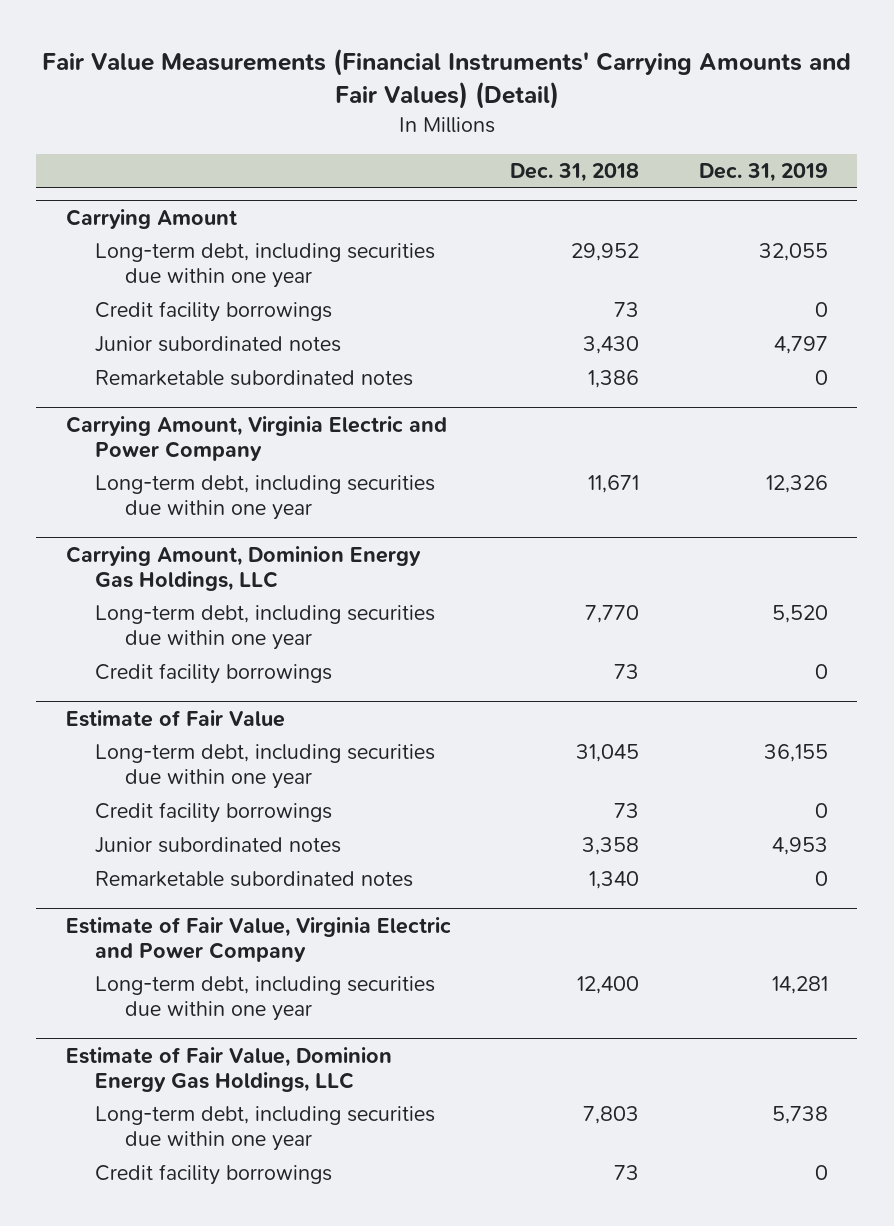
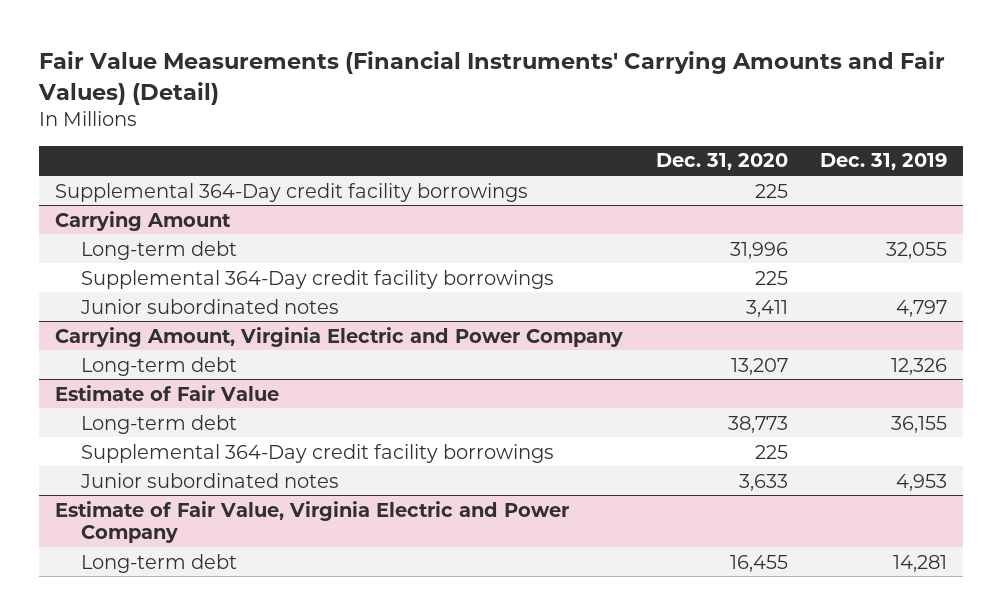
- | Dec. 31, 2018 | Dec. 31, 2019
+ | Dec. 31, 2020 | Dec. 31, 2019
+ Supplemental 364-Day credit facility borrowings | 225 |
@ Carrying Amount
- Long-term debt, including securities due within one year | 29,952 | 32,055
- Credit facility borrowings | 73 | 0
+ Long-term debt | 31,996 | 32,055
+ Supplemental 364-Day credit facility borrowings | 225 |
- Remarketable subordinated notes | 1,386 | 0
@ Carrying Amount, Virginia Electric and Power Company
- Long-term debt, including securities due within one year | 11,671 | 12,326
- Carrying Amount, Dominion Energy Gas Holdings, LLC
- Long-term debt, including securities due within one year | 7,770 | 5,520
- Credit facility borrowings | 73 | 0
@ Carrying Amount, Virginia Electric and Power Company
+ Long-term debt | 13,207 | 12,326
@ Estimate of Fair Value
- Long-term debt, including securities due within one year | 31,045 | 36,155
- Credit facility borrowings | 73 | 0
+ Long-term debt | 38,773 | 36,155
+ Supplemental 364-Day credit facility borrowings | 225 |
- Remarketable subordinated notes | 1,340 | 0
@ Estimate of Fair Value, Virginia Electric and Power Company
- Long-term debt, including securities due within one year | 12,400 | 14,281
- Estimate of Fair Value, Dominion Energy Gas Holdings, LLC
- Long-term debt, including securities due within one year | 7,803 | 5,738
- Credit facility borrowings | 73 | 0
@ Estimate of Fair Value, Virginia Electric and Power Company
+ Long-term debt | 16,455 | 14,281

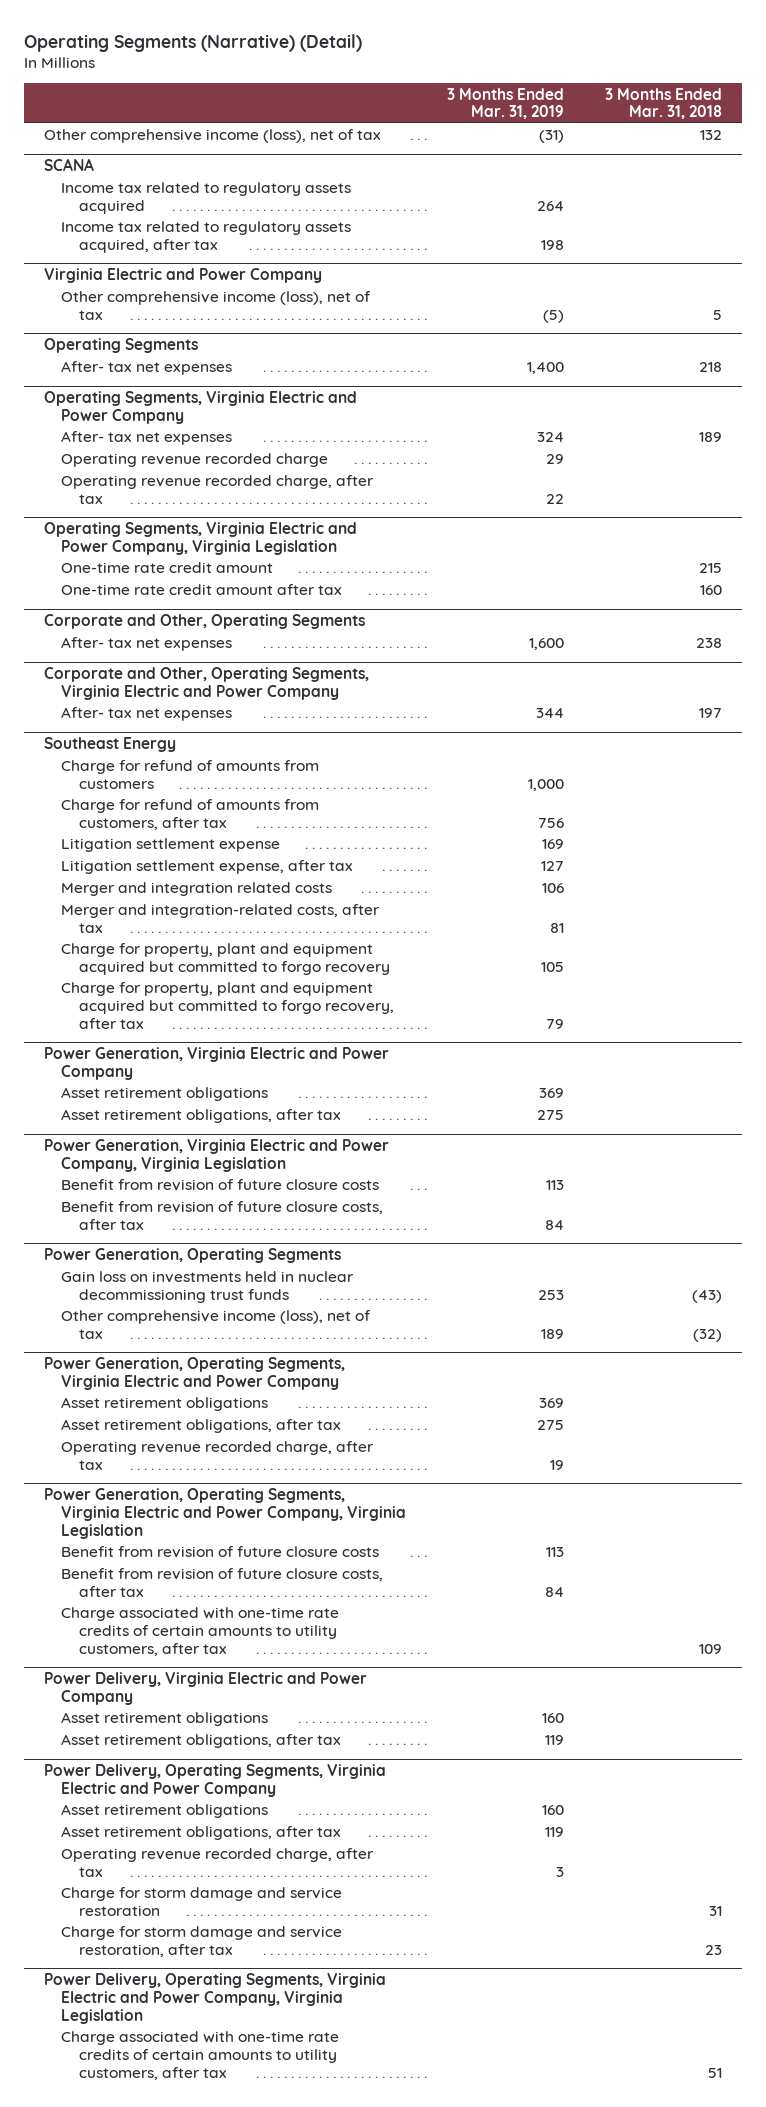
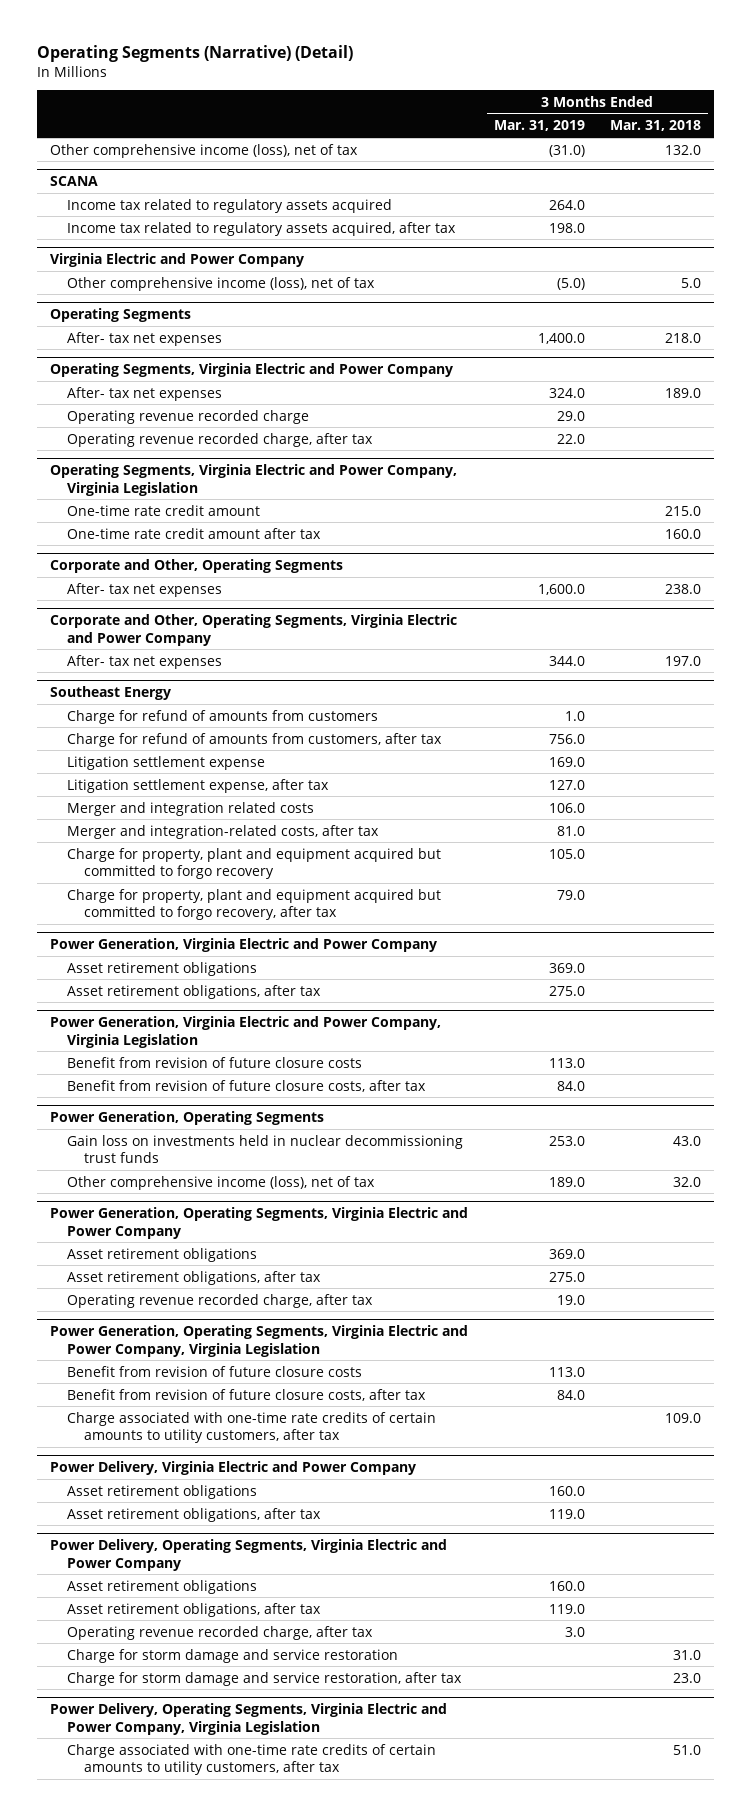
- Other comprehensive income (loss), net of tax | (31) | 132
+ Other comprehensive income (loss), net of tax | (31.0) | 132.0
@ SCANA
- Income tax related to regulatory assets acquired | 264 |
- Income tax related to regulatory assets acquired, after tax | 198 |
+ Income tax related to regulatory assets acquired | 264.0 |
+ Income tax related to regulatory assets acquired, after tax | 198.0 |
@ Virginia Electric and Power Company
- Other comprehensive income (loss), net of tax | (5) | 5
+ Other comprehensive income (loss), net of tax | (5.0) | 5.0
@ Operating Segments
- After- tax net expenses | 1,400 | 218
+ After- tax net expenses | 1,400.0 | 218.0
@ Operating Segments, Virginia Electric and Power Company
- After- tax net expenses | 324 | 189
- Operating revenue recorded charge | 29 |
- Operating revenue recorded charge, after tax | 22 |
+ After- tax net expenses | 324.0 | 189.0
+ Operating revenue recorded charge | 29.0 |
+ Operating revenue recorded charge, after tax | 22.0 |
@ Operating Segments, Virginia Electric and Power Company, Virginia Legislation
- One-time rate credit amount | | 215
- One-time rate credit amount after tax | | 160
+ One-time rate credit amount | | 215.0
+ One-time rate credit amount after tax | | 160.0
@ Corporate and Other, Operating Segments
- After- tax net expenses | 1,600 | 238
+ After- tax net expenses | 1,600.0 | 238.0
@ Corporate and Other, Operating Segments, Virginia Electric and Power Company
- After- tax net expenses | 344 | 197
+ After- tax net expenses | 344.0 | 197.0
@ Southeast Energy
- Charge for refund of amounts from customers | 1,000 |
- Charge for refund of amounts from customers, after tax | 756 |
- Litigation settlement expense | 169 |
- Litigation settlement expense, after tax | 127 |
- Merger and integration related costs | 106 |
- Merger and integration-related costs, after tax | 81 |
- Charge for property, plant and equipment acquired but committed to forgo recovery | 105 |
- Charge for property, plant and equipment acquired but committed to forgo recovery, after tax | 79 |
+ Charge for refund of amounts from customers | 1.0 |
+ Charge for refund of amounts from customers, after tax | 756.0 |
+ Litigation settlement expense | 169.0 |
+ Litigation settlement expense, after tax | 127.0 |
+ Merger and integration related costs | 106.0 |
+ Merger and integration-related costs, after tax | 81.0 |
+ Charge for property, plant and equipment acquired but committed to forgo recovery | 105.0 |
+ Charge for property, plant and equipment acquired but committed to forgo recovery, after tax | 79.0 |
@ Power Generation, Virginia Electric and Power Company
- Asset retirement obligations | 369 |
- Asset retirement obligations, after tax | 275 |
+ Asset retirement obligations | 369.0 |
+ Asset retirement obligations, after tax | 275.0 |
@ Power Generation, Virginia Electric and Power Company, Virginia Legislation
- Benefit from revision of future closure costs | 113 |
- Benefit from revision of future closure costs, after tax | 84 |
+ Benefit from revision of future closure costs | 113.0 |
+ Benefit from revision of future closure costs, after tax | 84.0 |
@ Power Generation, Operating Segments
- Gain loss on investments held in nuclear decommissioning trust funds | 253 | (43)
- Other comprehensive income (loss), net of tax | 189 | (32)
+ Gain loss on investments held in nuclear decommissioning trust funds | 253.0 | 43.0
+ Other comprehensive income (loss), net of tax | 189.0 | 32.0
@ Power Generation, Operating Segments, Virginia Electric and Power Company
- Asset retirement obligations | 369 |
- Asset retirement obligations, after tax | 275 |
- Operating revenue recorded charge, after tax | 19 |
+ Asset retirement obligations | 369.0 |
+ Asset retirement obligations, after tax | 275.0 |
+ Operating revenue recorded charge, after tax | 19.0 |
@ Power Generation, Operating Segments, Virginia Electric and Power Company, Virginia Legislation
- Benefit from revision of future closure costs | 113 |
- Benefit from revision of future closure costs, after tax | 84 |
- Charge associated with one-time rate credits of certain amounts to utility customers, after tax | | 109
+ Benefit from revision of future closure costs | 113.0 |
+ Benefit from revision of future closure costs, after tax | 84.0 |
+ Charge associated with one-time rate credits of certain amounts to utility customers, after tax | | 109.0
@ Power Delivery, Virginia Electric and Power Company
- Asset retirement obligations | 160 |
- Asset retirement obligations, after tax | 119 |
+ Asset retirement obligations | 160.0 |
+ Asset retirement obligations, after tax | 119.0 |
@ Power Delivery, Operating Segments, Virginia Electric and Power Company
- Asset retirement obligations | 160 |
- Asset retirement obligations, after tax | 119 |
- Operating revenue recorded charge, after tax | 3 |
- Charge for storm damage and service restoration | | 31
- Charge for storm damage and service restoration, after tax | | 23
+ Asset retirement obligations | 160.0 |
+ Asset retirement obligations, after tax | 119.0 |
+ Operating revenue recorded charge, after tax | 3.0 |
+ Charge for storm damage and service restoration | | 31.0
+ Charge for storm damage and service restoration, after tax | | 23.0
@ Power Delivery, Operating Segments, Virginia Electric and Power Company, Virginia Legislation
- Charge associated with one-time rate credits of certain amounts to utility customers, after tax | | 51
+ Charge associated with one-time rate credits of certain amounts to utility customers, after tax | | 51.0

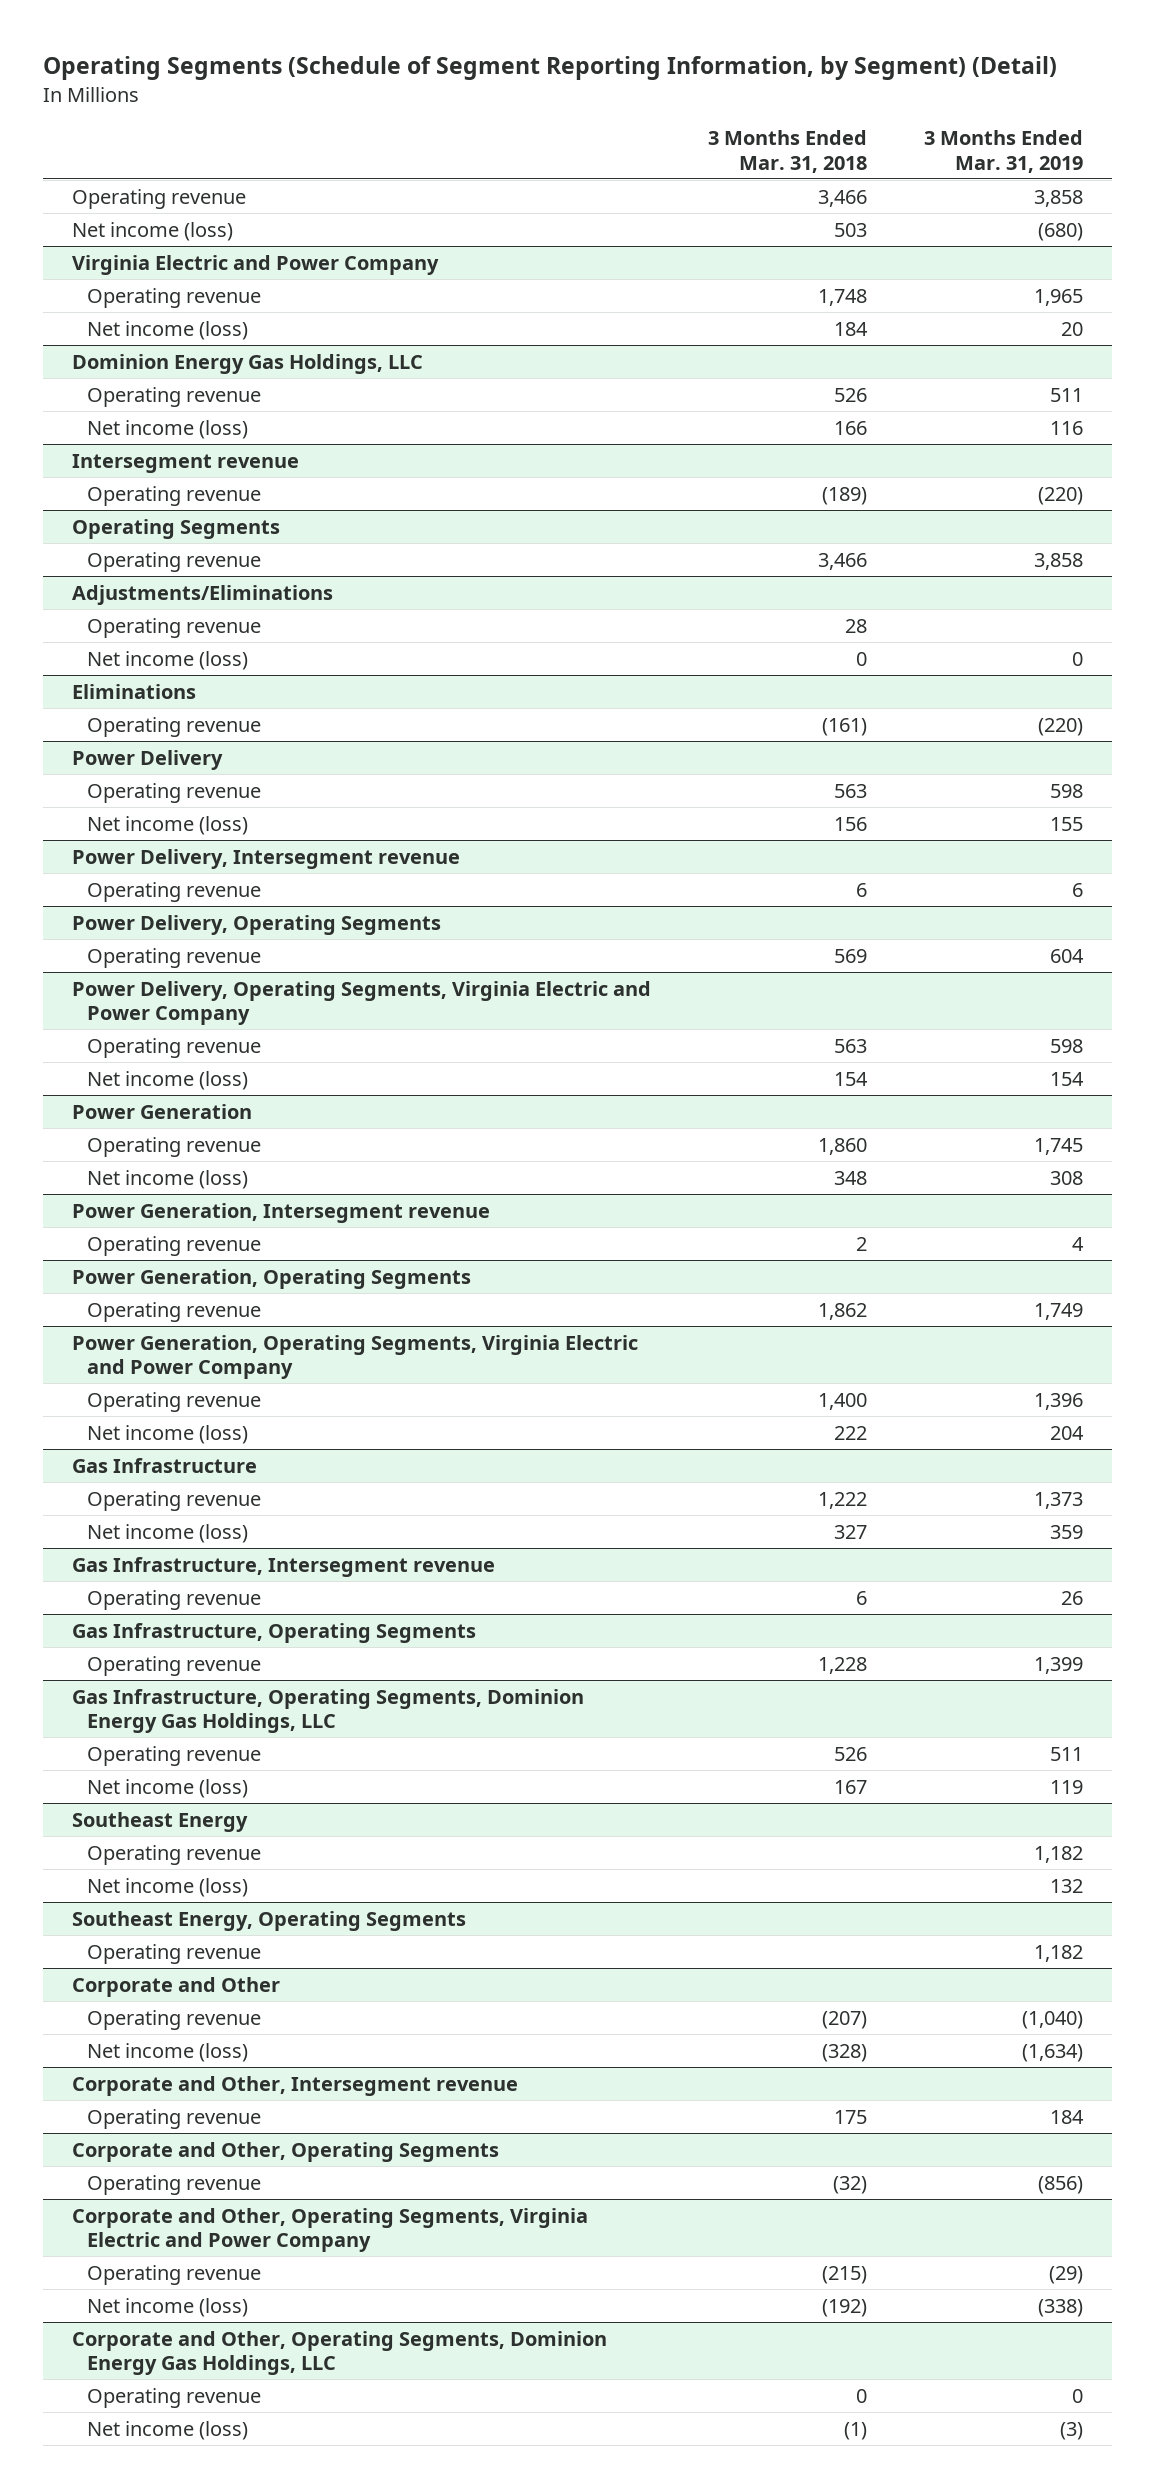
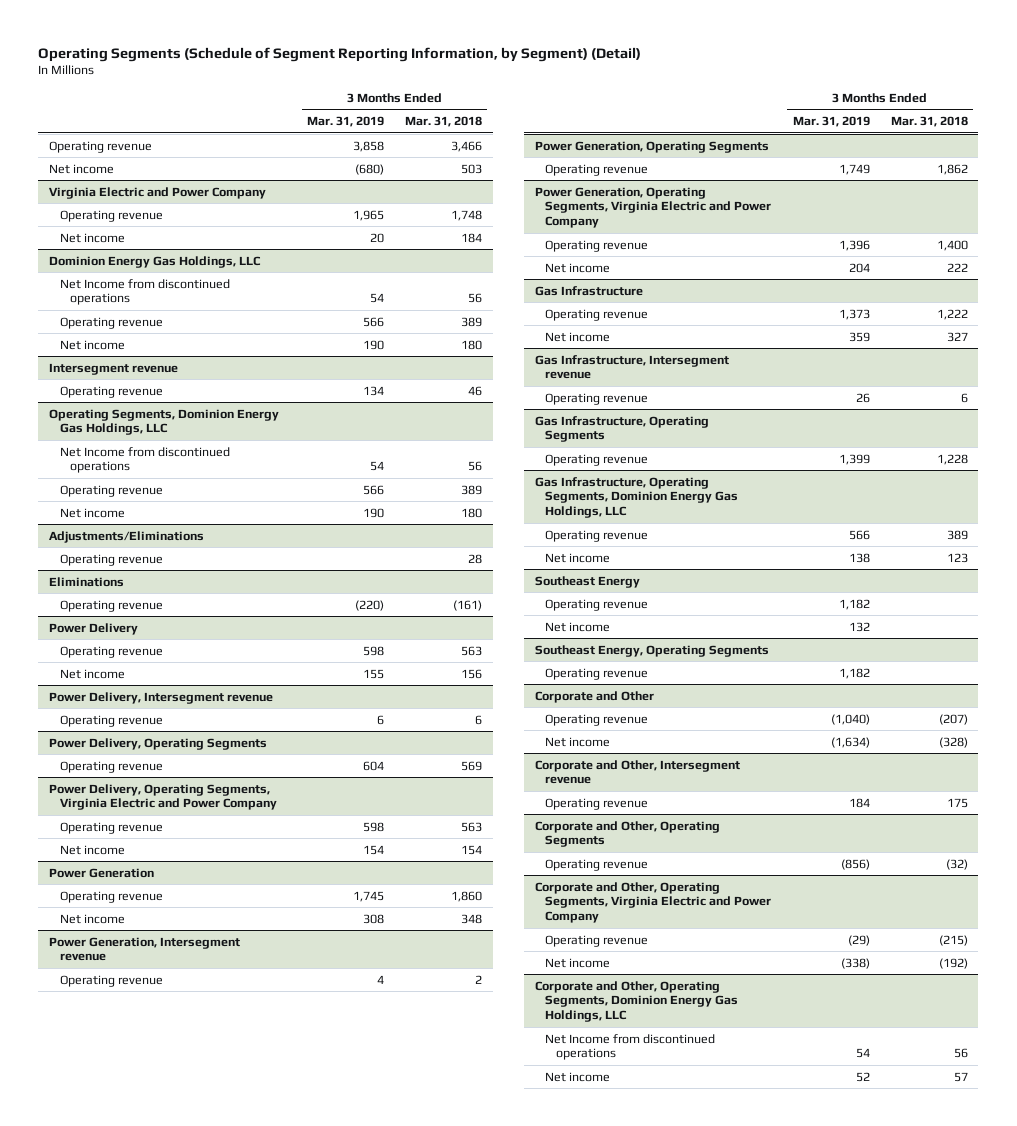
- | 3 Months Ended Mar. 31, 2018 | 3 Months Ended Mar. 31, 2019
+ | 3 Months Ended Mar. 31, 2019 | 3 Months Ended Mar. 31, 2018
- Net income (loss) | 503 | (680)
+ Net income | (680) | 503
@ Virginia Electric and Power Company
- Net income (loss) | 184 | 20
+ Net income | 20 | 184
@ Dominion Energy Gas Holdings, LLC
- Operating revenue | 526 | 511
- Net income (loss) | 166 | 116
+ Net Income from discontinued operations | 54 | 56
+ Operating revenue | 566 | 389
+ Net income | 190 | 180
@ Intersegment revenue
- Operating revenue | (189) | (220)
- Operating Segments
- Operating revenue | 3,466 | 3,858
@ Intersegment revenue
+ Operating revenue | 134 | 46
+ Operating Segments, Dominion Energy Gas Holdings, LLC
+ Net Income from discontinued operations | 54 | 56
+ Operating revenue | 566 | 389
+ Net income | 190 | 180
@ Adjustments/Eliminations
- Net income (loss) | 0 | 0
@ Power Delivery
- Net income (loss) | 156 | 155
+ Net income | 155 | 156
@ Power Delivery, Operating Segments, Virginia Electric and Power Company
- Net income (loss) | 154 | 154
+ Net income | 154 | 154
@ Power Generation
- Net income (loss) | 348 | 308
+ Net income | 308 | 348
@ Power Generation, Operating Segments, Virginia Electric and Power Company
- Net income (loss) | 222 | 204
+ Net income | 204 | 222
@ Gas Infrastructure
- Net income (loss) | 327 | 359
+ Net income | 359 | 327
@ Gas Infrastructure, Operating Segments, Dominion Energy Gas Holdings, LLC
- Operating revenue | 526 | 511
- Net income (loss) | 167 | 119
+ Operating revenue | 566 | 389
+ Net income | 138 | 123
@ Southeast Energy
- Net income (loss) | | 132
+ Net income | 132 |
@ Corporate and Other
- Net income (loss) | (328) | (1,634)
+ Net income | (1,634) | (328)
@ Corporate and Other, Operating Segments, Virginia Electric and Power Company
- Net income (loss) | (192) | (338)
+ Net income | (338) | (192)
@ Corporate and Other, Operating Segments, Dominion Energy Gas Holdings, LLC
- Operating revenue | 0 | 0
- Net income (loss) | (1) | (3)
+ Net Income from discontinued operations | 54 | 56
+ Net income | 52 | 57

